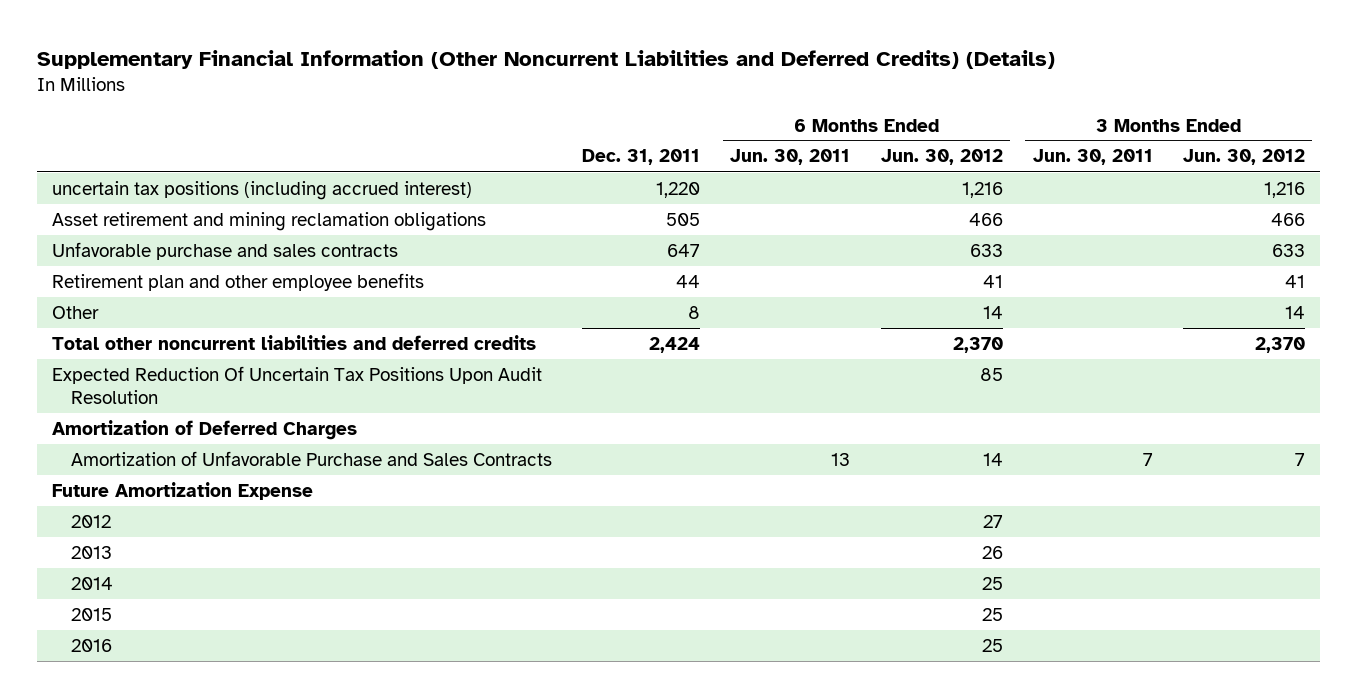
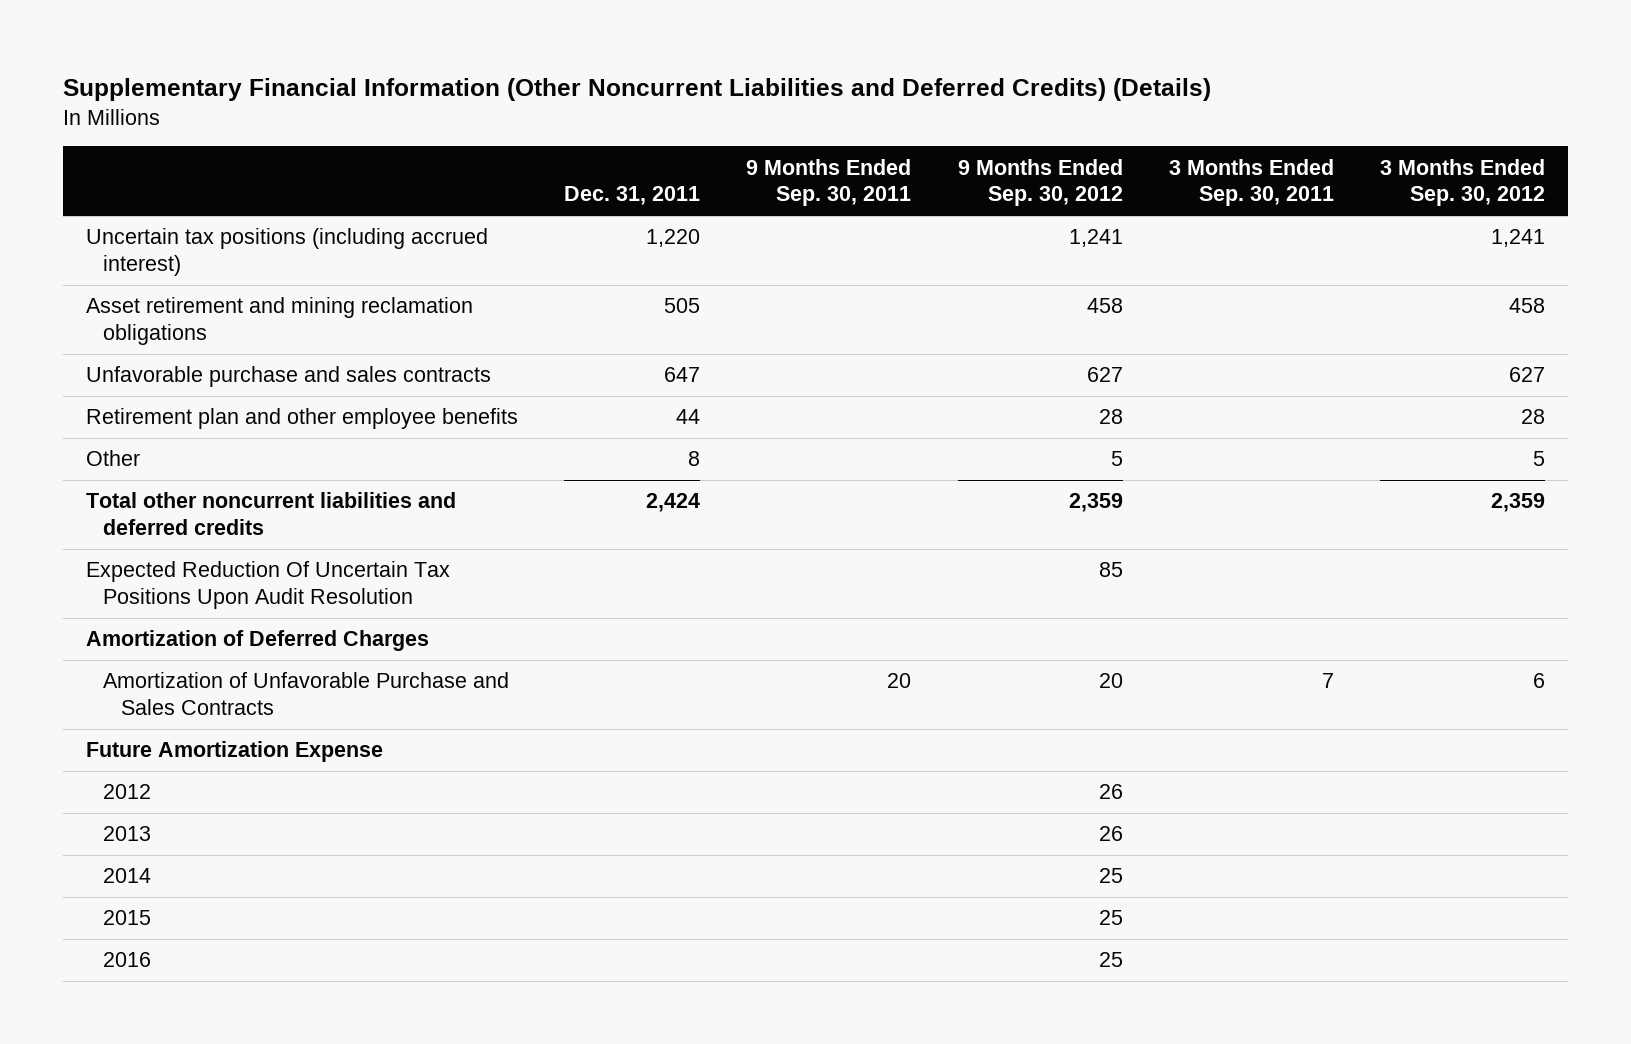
- | Dec. 31, 2011 | 6 Months Ended Jun. 30, 2011 | 6 Months Ended Jun. 30, 2012 | 3 Months Ended Jun. 30, 2011 | 3 Months Ended Jun. 30, 2012
+ | Dec. 31, 2011 | 9 Months Ended Sep. 30, 2011 | 9 Months Ended Sep. 30, 2012 | 3 Months Ended Sep. 30, 2011 | 3 Months Ended Sep. 30, 2012
- uncertain tax positions (including accrued interest) | 1,220 | | 1,216 | | 1,216
+ Uncertain tax positions (including accrued interest) | 1,220 | | 1,241 | | 1,241

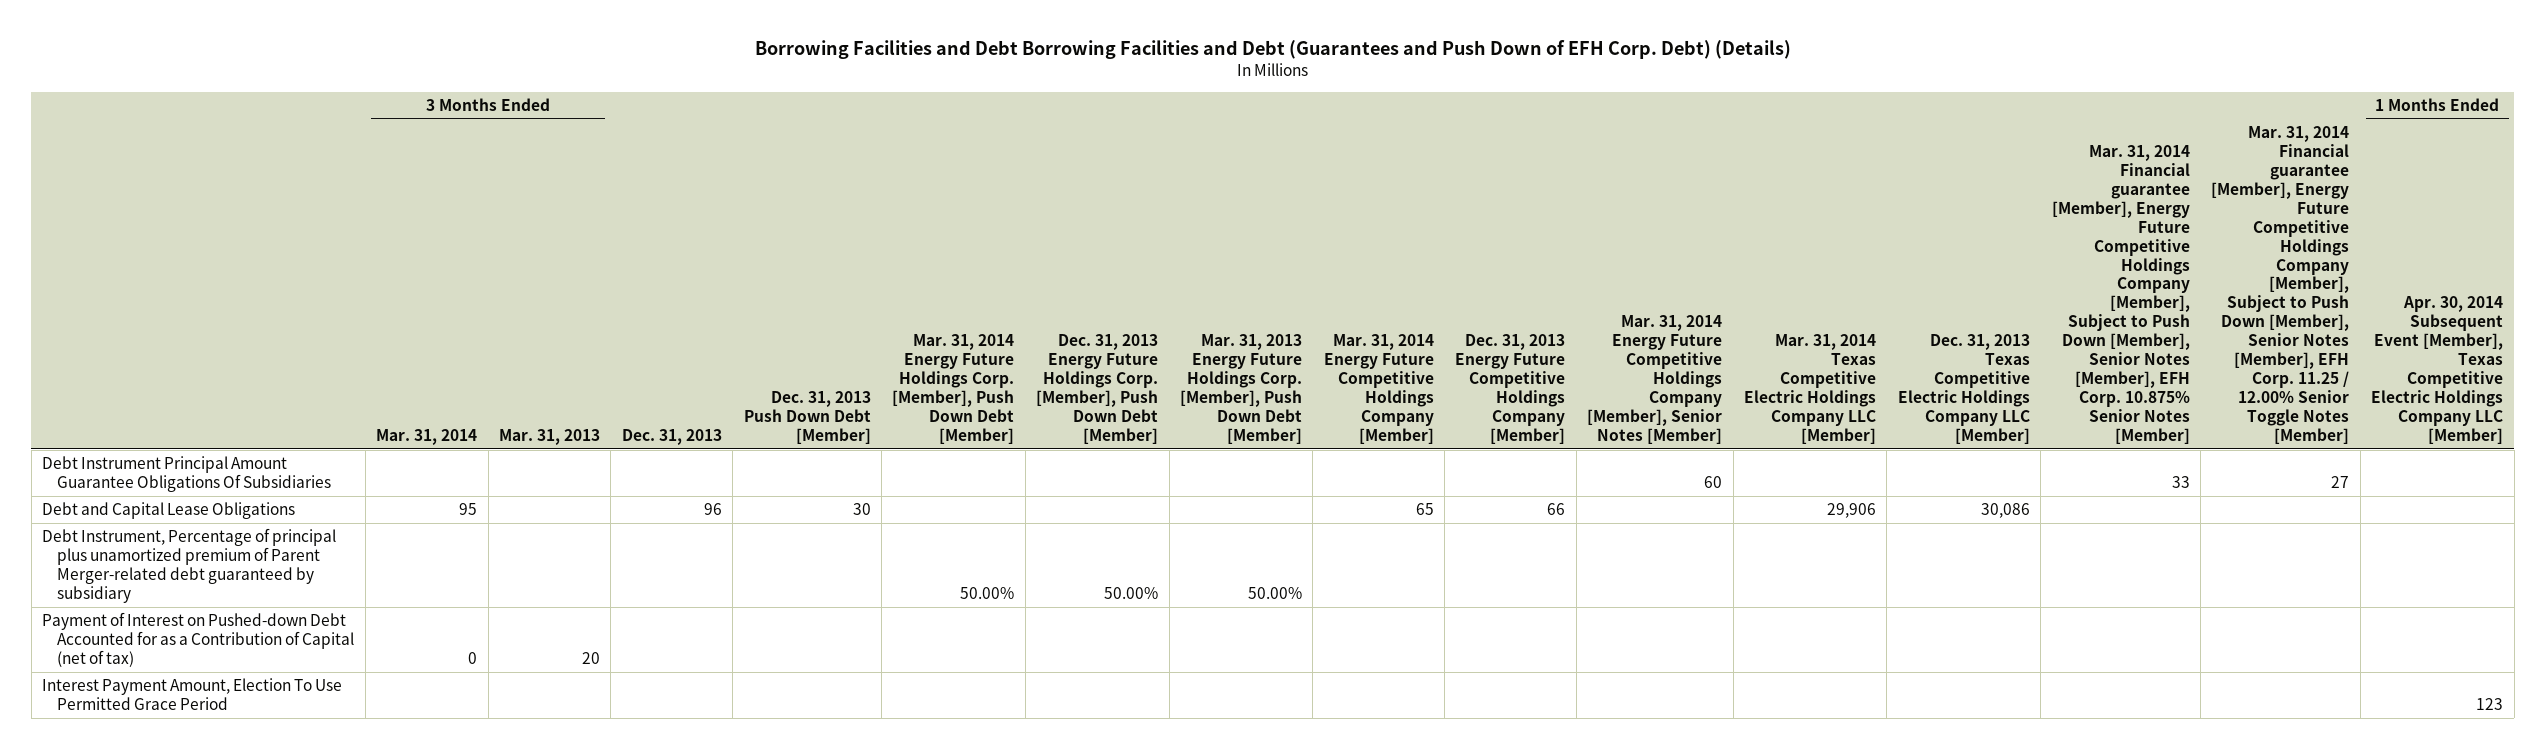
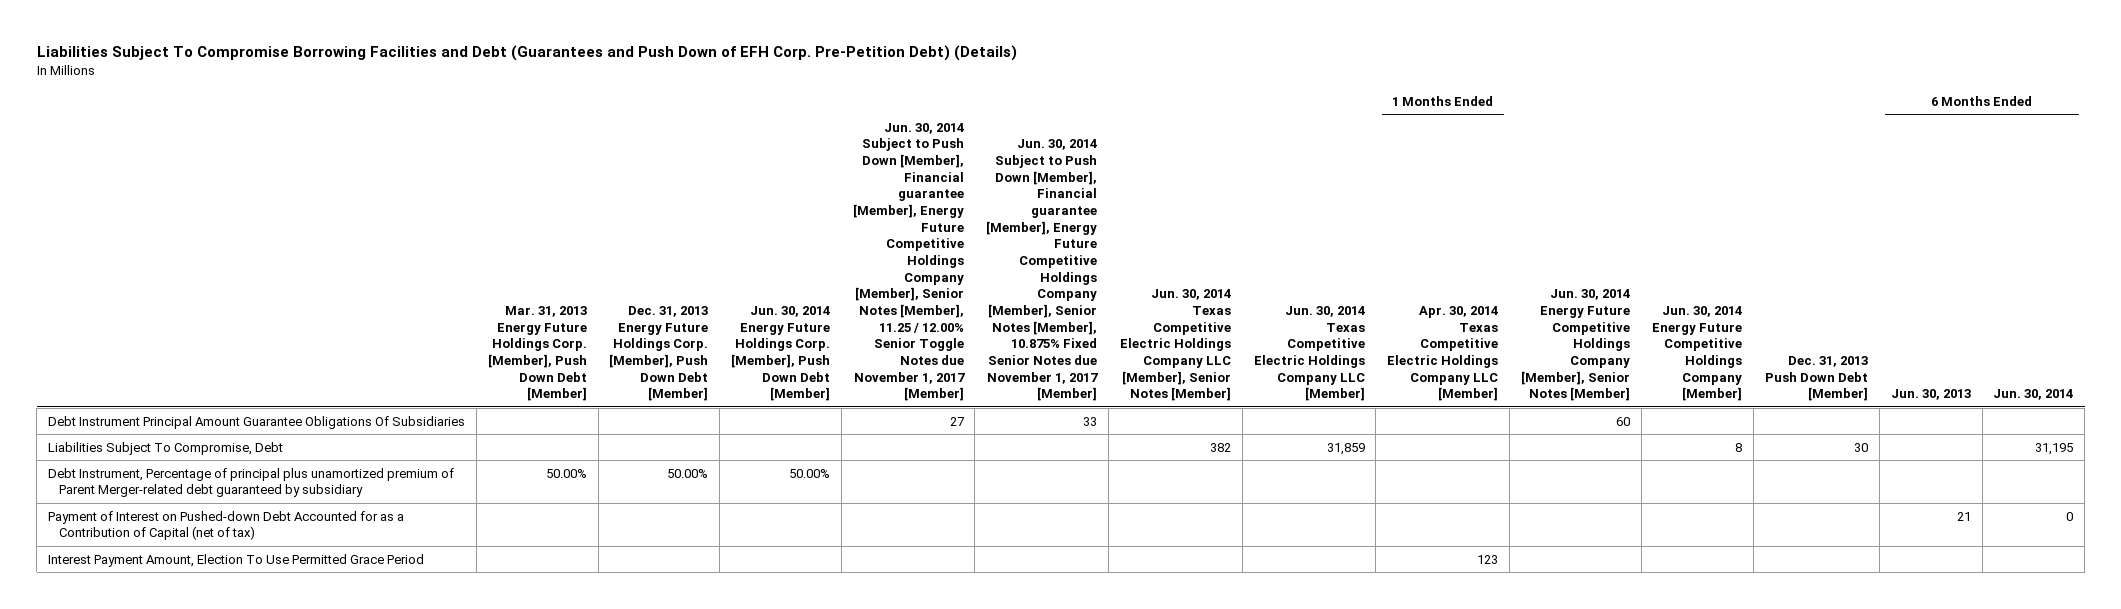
- Borrowing Facilities and Debt Borrowing Facilities and Debt (Guarantees and Push Down of EFH Corp. Debt) (Details)
+ Liabilities Subject To Compromise Borrowing Facilities and Debt (Guarantees and Push Down of EFH Corp. Pre-Petition Debt) (Details)
- | 3 Months Ended Mar. 31, 2014 | 3 Months Ended Mar. 31, 2013 | Dec. 31, 2013 | Dec. 31, 2013 Push Down Debt [Member] | Mar. 31, 2014 Energy Future Holdings Corp. [Member], Push Down Debt [Member] | Dec. 31, 2013 Energy Future Holdings Corp. [Member], Push Down Debt [Member] | Mar. 31, 2013 Energy Future Holdings Corp. [Member], Push Down Debt [Member] | Mar. 31, 2014 Energy Future Competitive Holdings Company [Member] | Dec. 31, 2013 Energy Future Competitive Holdings Company [Member] | Mar. 31, 2014 Energy Future Competitive Holdings Company [Member], Senior Notes [Member] | Mar. 31, 2014 Texas Competitive Electric Holdings Company LLC [Member] | Dec. 31, 2013 Texas Competitive Electric Holdings Company LLC [Member] | Mar. 31, 2014 Financial guarantee [Member], Energy Future Competitive Holdings Company [Member], Subject to Push Down [Member], Senior Notes [Member], EFH Corp. 10.875% Senior Notes [Member] | Mar. 31, 2014 Financial guarantee [Member], Energy Future Competitive Holdings Company [Member], Subject to Push Down [Member], Senior Notes [Member], EFH Corp. 11.25 / 12.00% Senior Toggle Notes [Member] | 1 Months Ended Apr. 30, 2014 Subsequent Event [Member], Texas Competitive Electric Holdings Company LLC [Member]
+ | Mar. 31, 2013 Energy Future Holdings Corp. [Member], Push Down Debt [Member] | Dec. 31, 2013 Energy Future Holdings Corp. [Member], Push Down Debt [Member] | Jun. 30, 2014 Energy Future Holdings Corp. [Member], Push Down Debt [Member] | Jun. 30, 2014 Subject to Push Down [Member], Financial guarantee [Member], Energy Future Competitive Holdings Company [Member], Senior Notes [Member], 11.25 / 12.00% Senior Toggle Notes due November 1, 2017 [Member] | Jun. 30, 2014 Subject to Push Down [Member], Financial guarantee [Member], Energy Future Competitive Holdings Company [Member], Senior Notes [Member], 10.875% Fixed Senior Notes due November 1, 2017 [Member] | Jun. 30, 2014 Texas Competitive Electric Holdings Company LLC [Member], Senior Notes [Member] | Jun. 30, 2014 Texas Competitive Electric Holdings Company LLC [Member] | 1 Months Ended Apr. 30, 2014 Texas Competitive Electric Holdings Company LLC [Member] | Jun. 30, 2014 Energy Future Competitive Holdings Company [Member], Senior Notes [Member] | Jun. 30, 2014 Energy Future Competitive Holdings Company [Member] | Dec. 31, 2013 Push Down Debt [Member] | 6 Months Ended Jun. 30, 2013 | 6 Months Ended Jun. 30, 2014
- Debt and Capital Lease Obligations | 95 | | 96 | 30 | | | | 65 | 66 | | 29,906 | 30,086 | | |
+ Liabilities Subject To Compromise, Debt | | | | | | 382 | 31,859 | | | 8 | 30 | | 31,195

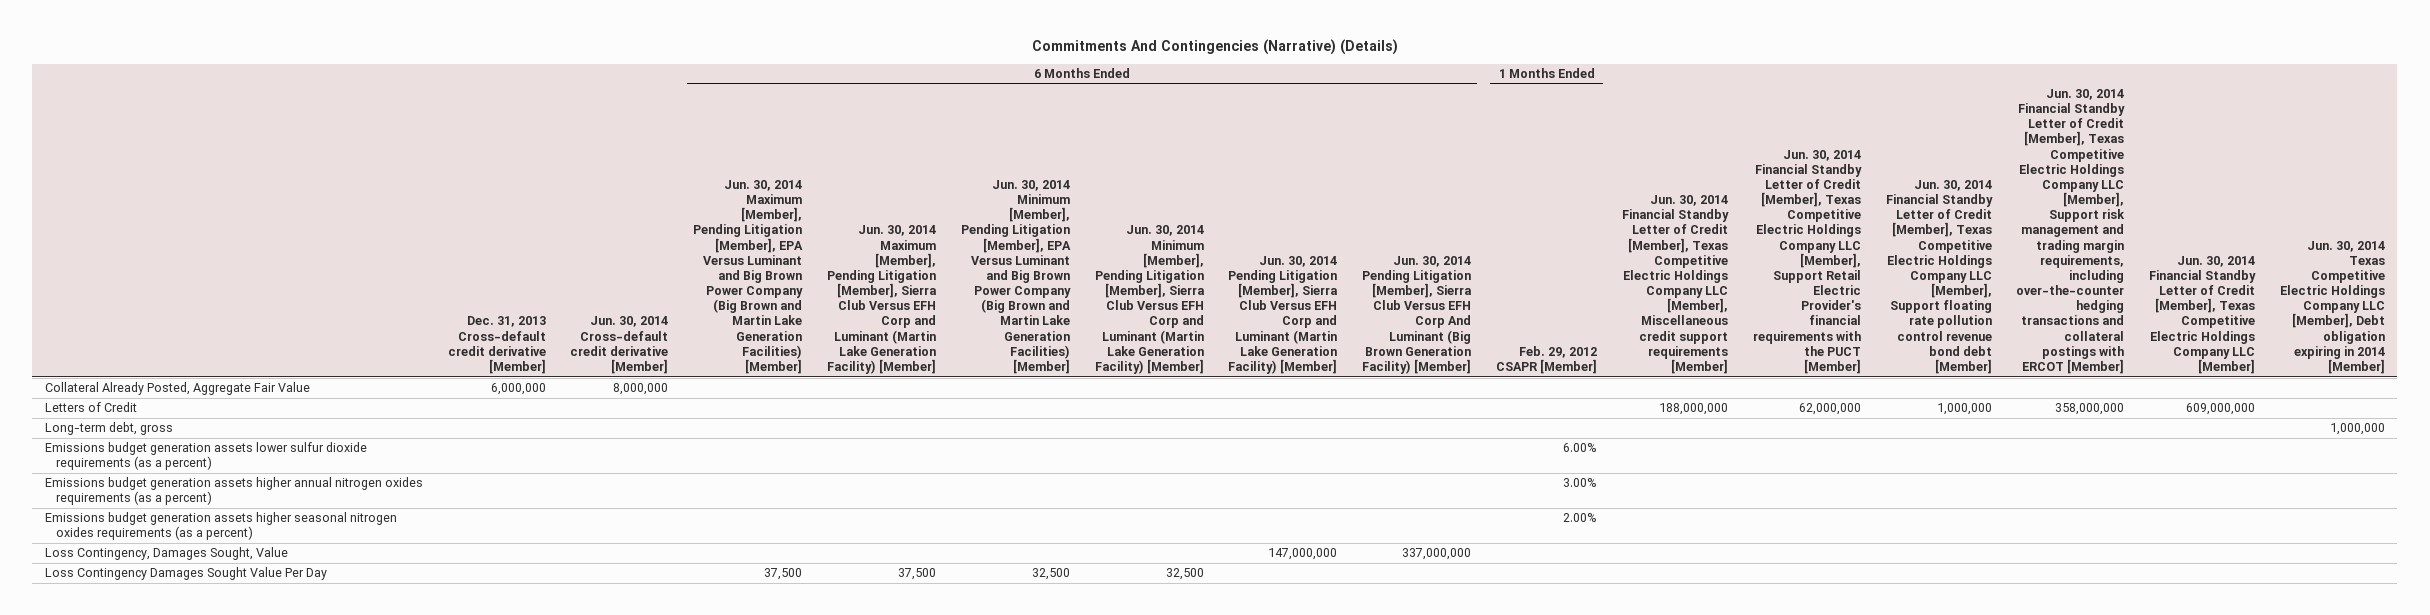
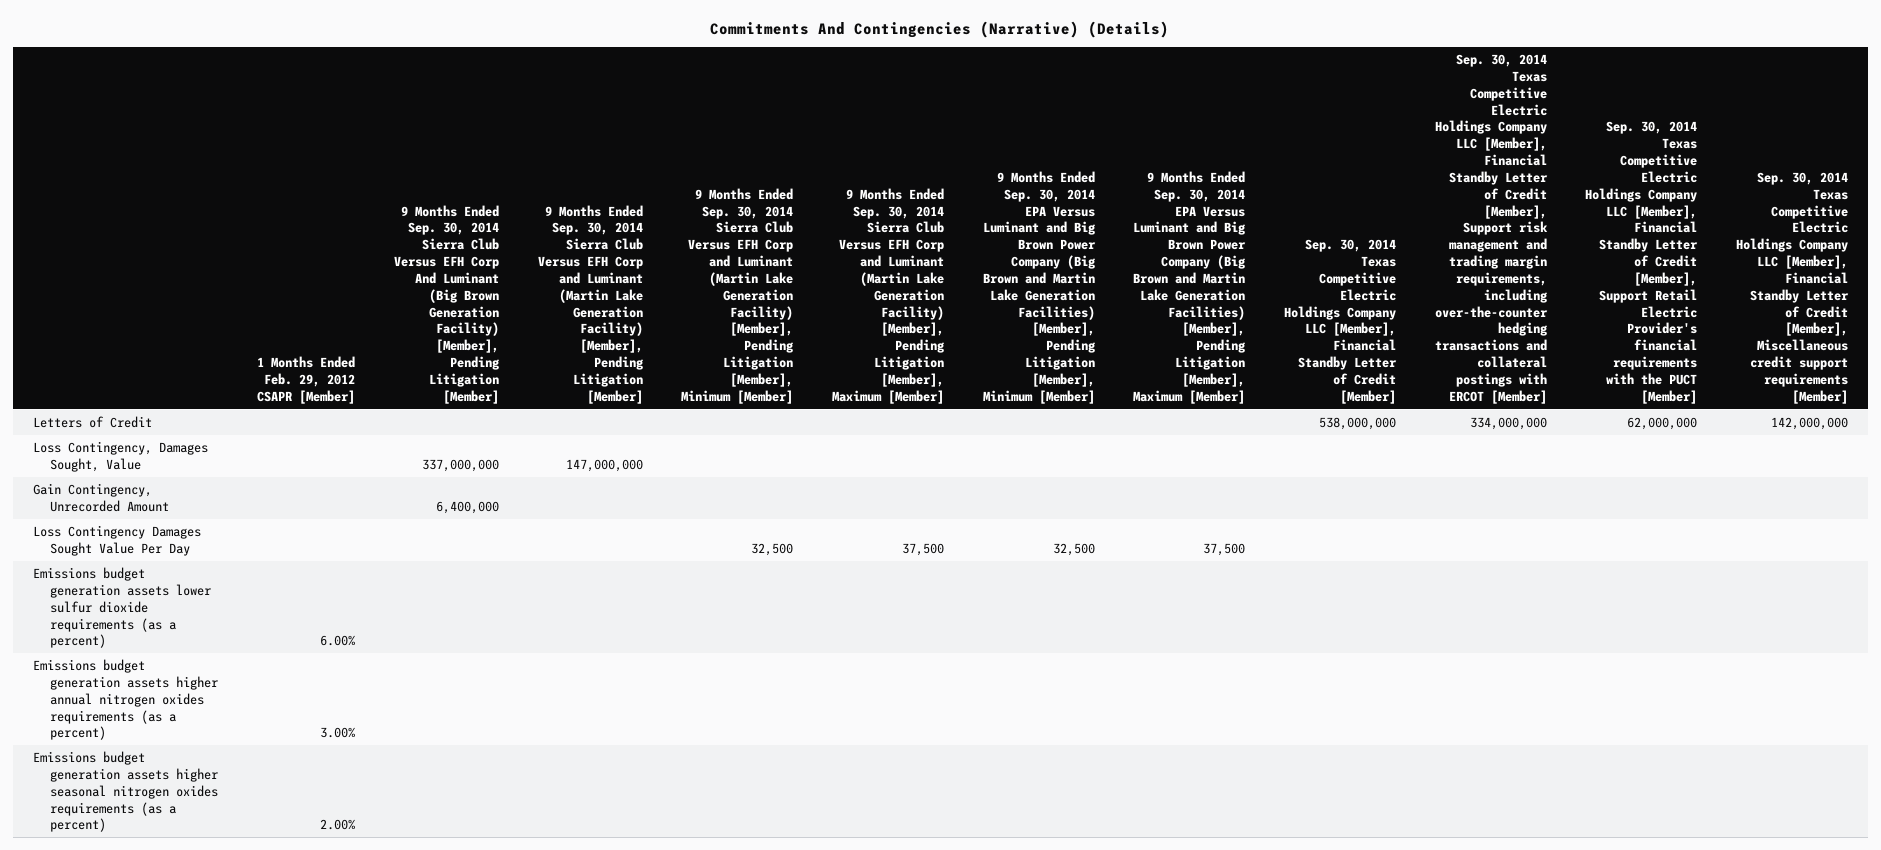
- | Dec. 31, 2013 Cross-default credit derivative [Member] | Jun. 30, 2014 Cross-default credit derivative [Member] | 6 Months Ended Jun. 30, 2014 Maximum [Member], Pending Litigation [Member], EPA Versus Luminant and Big Brown Power Company (Big Brown and Martin Lake Generation Facilities) [Member] | 6 Months Ended Jun. 30, 2014 Maximum [Member], Pending Litigation [Member], Sierra Club Versus EFH Corp and Luminant (Martin Lake Generation Facility) [Member] | 6 Months Ended Jun. 30, 2014 Minimum [Member], Pending Litigation [Member], EPA Versus Luminant and Big Brown Power Company (Big Brown and Martin Lake Generation Facilities) [Member] | 6 Months Ended Jun. 30, 2014 Minimum [Member], Pending Litigation [Member], Sierra Club Versus EFH Corp and Luminant (Martin Lake Generation Facility) [Member] | 6 Months Ended Jun. 30, 2014 Pending Litigation [Member], Sierra Club Versus EFH Corp and Luminant (Martin Lake Generation Facility) [Member] | 6 Months Ended Jun. 30, 2014 Pending Litigation [Member], Sierra Club Versus EFH Corp And Luminant (Big Brown Generation Facility) [Member] | 1 Months Ended Feb. 29, 2012 CSAPR [Member] | Jun. 30, 2014 Financial Standby Letter of Credit [Member], Texas Competitive Electric Holdings Company LLC [Member], Miscellaneous credit support requirements [Member] | Jun. 30, 2014 Financial Standby Letter of Credit [Member], Texas Competitive Electric Holdings Company LLC [Member], Support Retail Electric Provider's financial requirements with the PUCT [Member] | Jun. 30, 2014 Financial Standby Letter of Credit [Member], Texas Competitive Electric Holdings Company LLC [Member], Support floating rate pollution control revenue bond debt [Member] | Jun. 30, 2014 Financial Standby Letter of Credit [Member], Texas Competitive Electric Holdings Company LLC [Member], Support risk management and trading margin requirements, including over-the-counter hedging transactions and collateral postings with ERCOT [Member] | Jun. 30, 2014 Financial Standby Letter of Credit [Member], Texas Competitive Electric Holdings Company LLC [Member] | Jun. 30, 2014 Texas Competitive Electric Holdings Company LLC [Member], Debt obligation expiring in 2014 [Member]
+ | 1 Months Ended Feb. 29, 2012 CSAPR [Member] | 9 Months Ended Sep. 30, 2014 Sierra Club Versus EFH Corp And Luminant (Big Brown Generation Facility) [Member], Pending Litigation [Member] | 9 Months Ended Sep. 30, 2014 Sierra Club Versus EFH Corp and Luminant (Martin Lake Generation Facility) [Member], Pending Litigation [Member] | 9 Months Ended Sep. 30, 2014 Sierra Club Versus EFH Corp and Luminant (Martin Lake Generation Facility) [Member], Pending Litigation [Member], Minimum [Member] | 9 Months Ended Sep. 30, 2014 Sierra Club Versus EFH Corp and Luminant (Martin Lake Generation Facility) [Member], Pending Litigation [Member], Maximum [Member] | 9 Months Ended Sep. 30, 2014 EPA Versus Luminant and Big Brown Power Company (Big Brown and Martin Lake Generation Facilities) [Member], Pending Litigation [Member], Minimum [Member] | 9 Months Ended Sep. 30, 2014 EPA Versus Luminant and Big Brown Power Company (Big Brown and Martin Lake Generation Facilities) [Member], Pending Litigation [Member], Maximum [Member] | Sep. 30, 2014 Texas Competitive Electric Holdings Company LLC [Member], Financial Standby Letter of Credit [Member] | Sep. 30, 2014 Texas Competitive Electric Holdings Company LLC [Member], Financial Standby Letter of Credit [Member], Support risk management and trading margin requirements, including over-the-counter hedging transactions and collateral postings with ERCOT [Member] | Sep. 30, 2014 Texas Competitive Electric Holdings Company LLC [Member], Financial Standby Letter of Credit [Member], Support Retail Electric Provider's financial requirements with the PUCT [Member] | Sep. 30, 2014 Texas Competitive Electric Holdings Company LLC [Member], Financial Standby Letter of Credit [Member], Miscellaneous credit support requirements [Member]
- Collateral Already Posted, Aggregate Fair Value | 6,000,000 | 8,000,000 | | | | | | | | | | | | |
- Long-term debt, gross | | | | | | | | | | | | | | | 1,000,000
moved up: Loss Contingency, Damages Sought, Value | | 337,000,000 | 147,000,000 | | | | | | | |
+ Gain Contingency, Unrecorded Amount | | 6,400,000 | | | | | | | | |
moved up: Loss Contingency Damages Sought Value Per Day | | | | 32,500 | 37,500 | 32,500 | 37,500 | | | |

